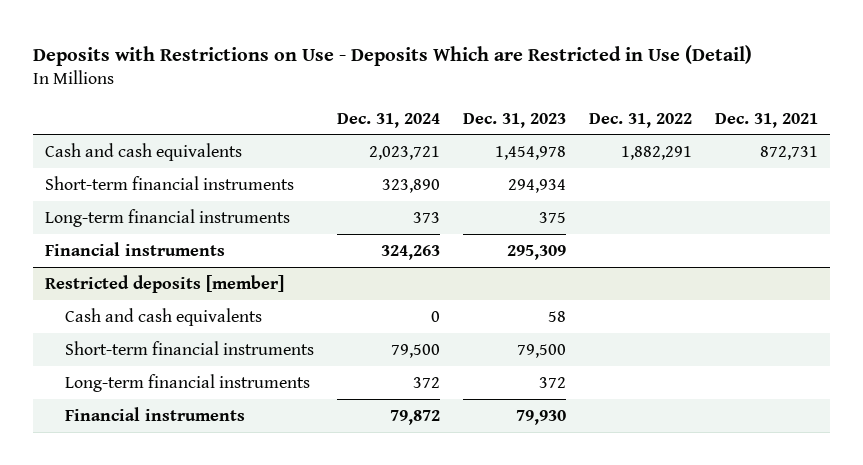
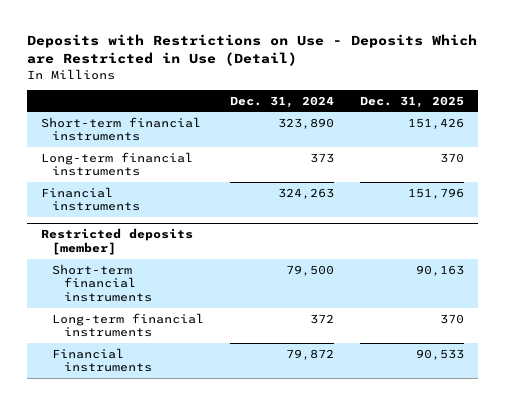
- | Dec. 31, 2024 | Dec. 31, 2023 | Dec. 31, 2022 | Dec. 31, 2021
+ | Dec. 31, 2024 | Dec. 31, 2025
- Cash and cash equivalents | 2,023,721 | 1,454,978 | 1,882,291 | 872,731
@ Restricted deposits [member]
- Cash and cash equivalents | 0 | 58 | |

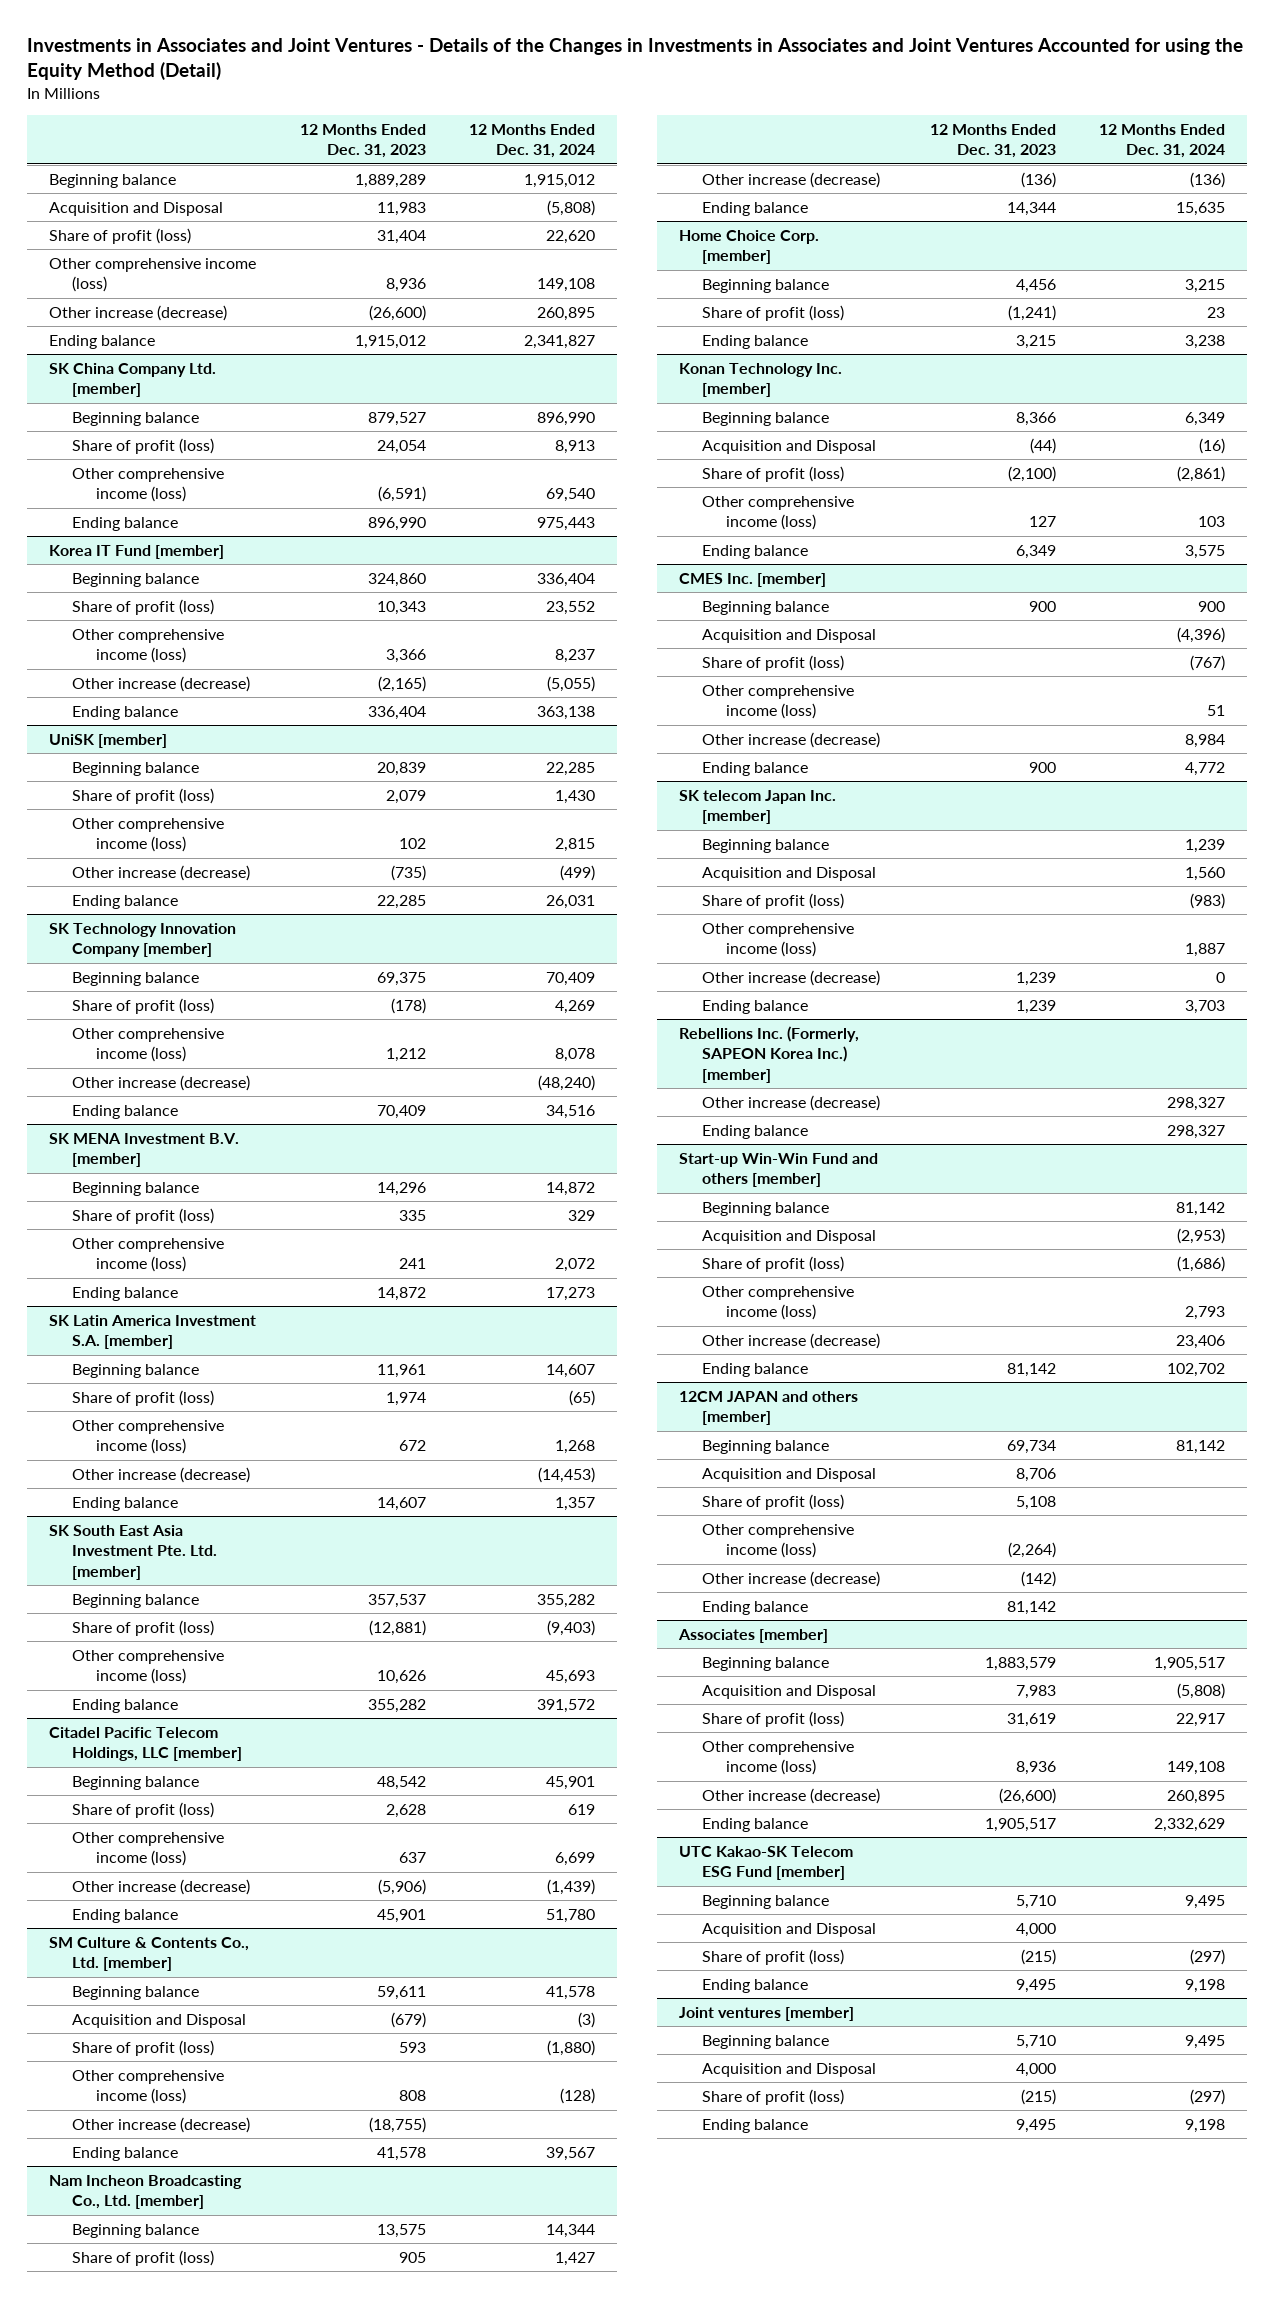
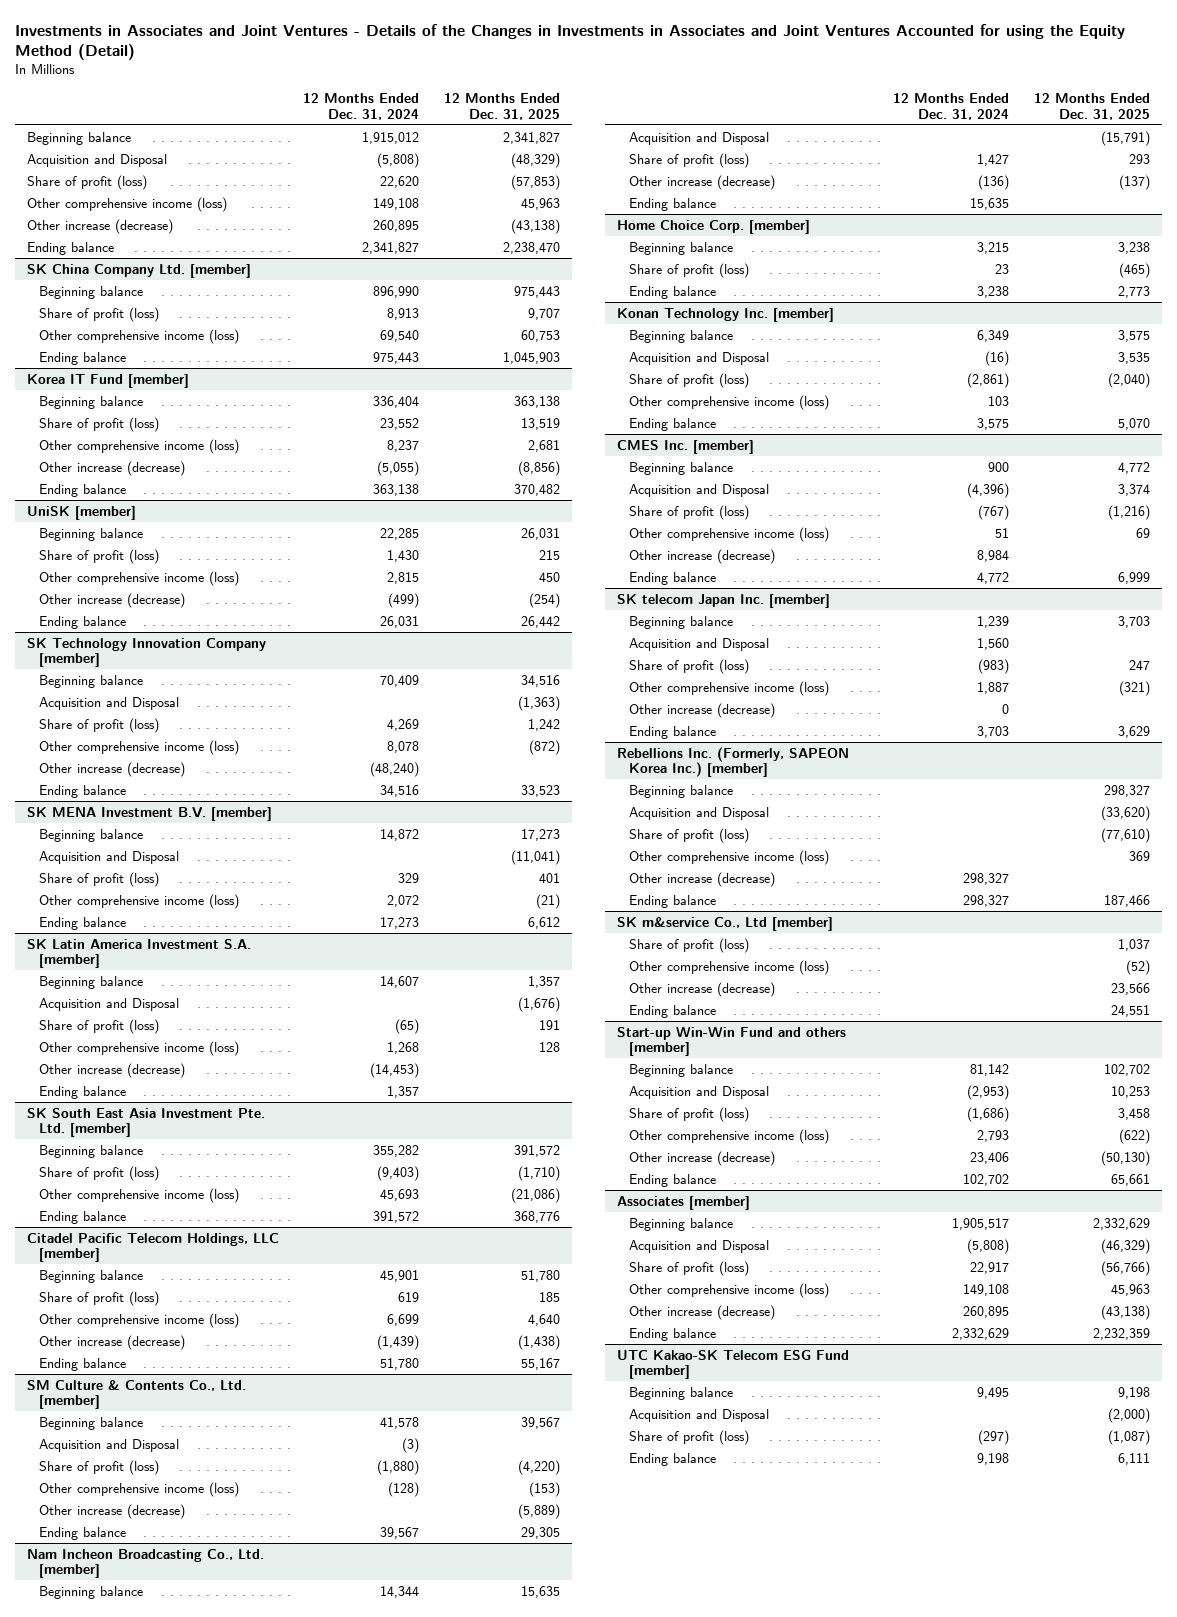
- | 12 Months Ended Dec. 31, 2023 | 12 Months Ended Dec. 31, 2024
+ | 12 Months Ended Dec. 31, 2024 | 12 Months Ended Dec. 31, 2025
@ SK Technology Innovation Company [member]
+ Acquisition and Disposal | | (1,363)
@ SK MENA Investment B.V. [member]
+ Acquisition and Disposal | | (11,041)
@ SK Latin America Investment S.A. [member]
+ Acquisition and Disposal | | (1,676)
@ Nam Incheon Broadcasting Co., Ltd. [member]
+ Acquisition and Disposal | | (15,791)
@ Rebellions Inc. (Formerly, SAPEON Korea Inc.) [member]
+ Beginning balance | | 298,327
+ Acquisition and Disposal | | (33,620)
+ Share of profit (loss) | | (77,610)
+ Other comprehensive income (loss) | | 369
+ SK m&service Co., Ltd [member]
+ Share of profit (loss) | | 1,037
+ Other comprehensive income (loss) | | (52)
+ Other increase (decrease) | | 23,566
+ Ending balance | | 24,551
- 12CM JAPAN and others [member]
- Beginning balance | 69,734 | 81,142
- Acquisition and Disposal | 8,706 |
- Share of profit (loss) | 5,108 |
- Other comprehensive income (loss) | (2,264) |
- Other increase (decrease) | (142) |
- Ending balance | 81,142 |
- Joint ventures [member]
- Beginning balance | 5,710 | 9,495
- Acquisition and Disposal | 4,000 |
- Share of profit (loss) | (215) | (297)
- Ending balance | 9,495 | 9,198

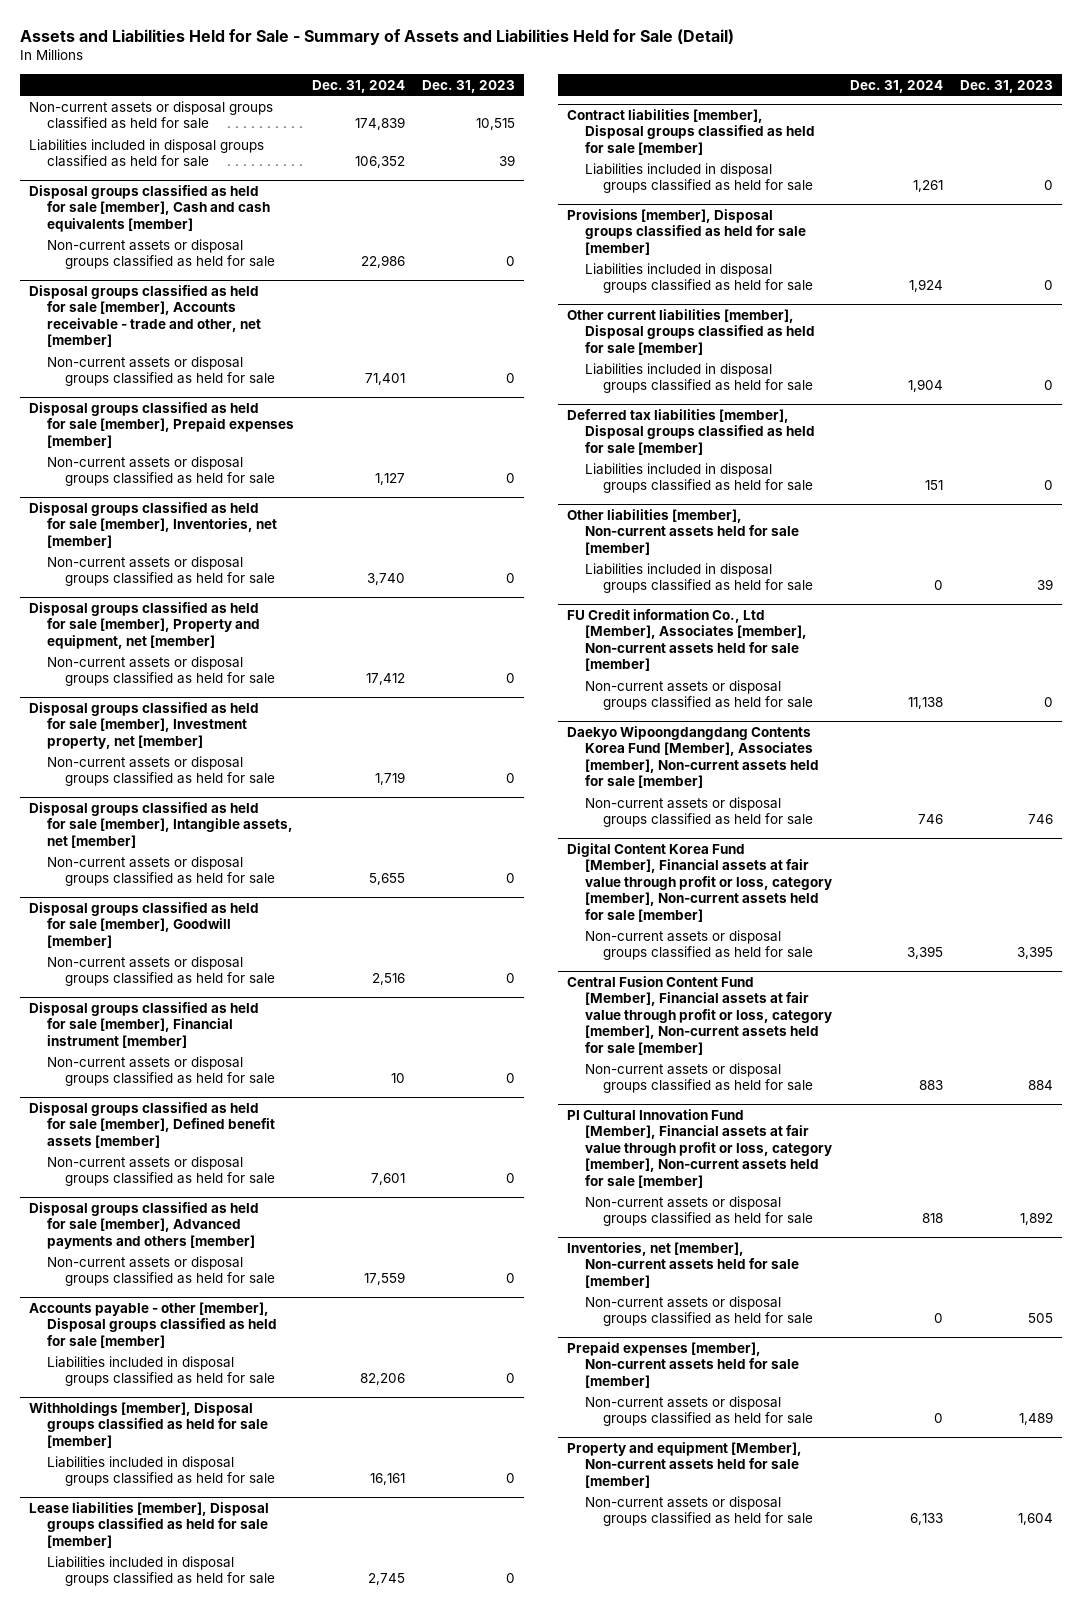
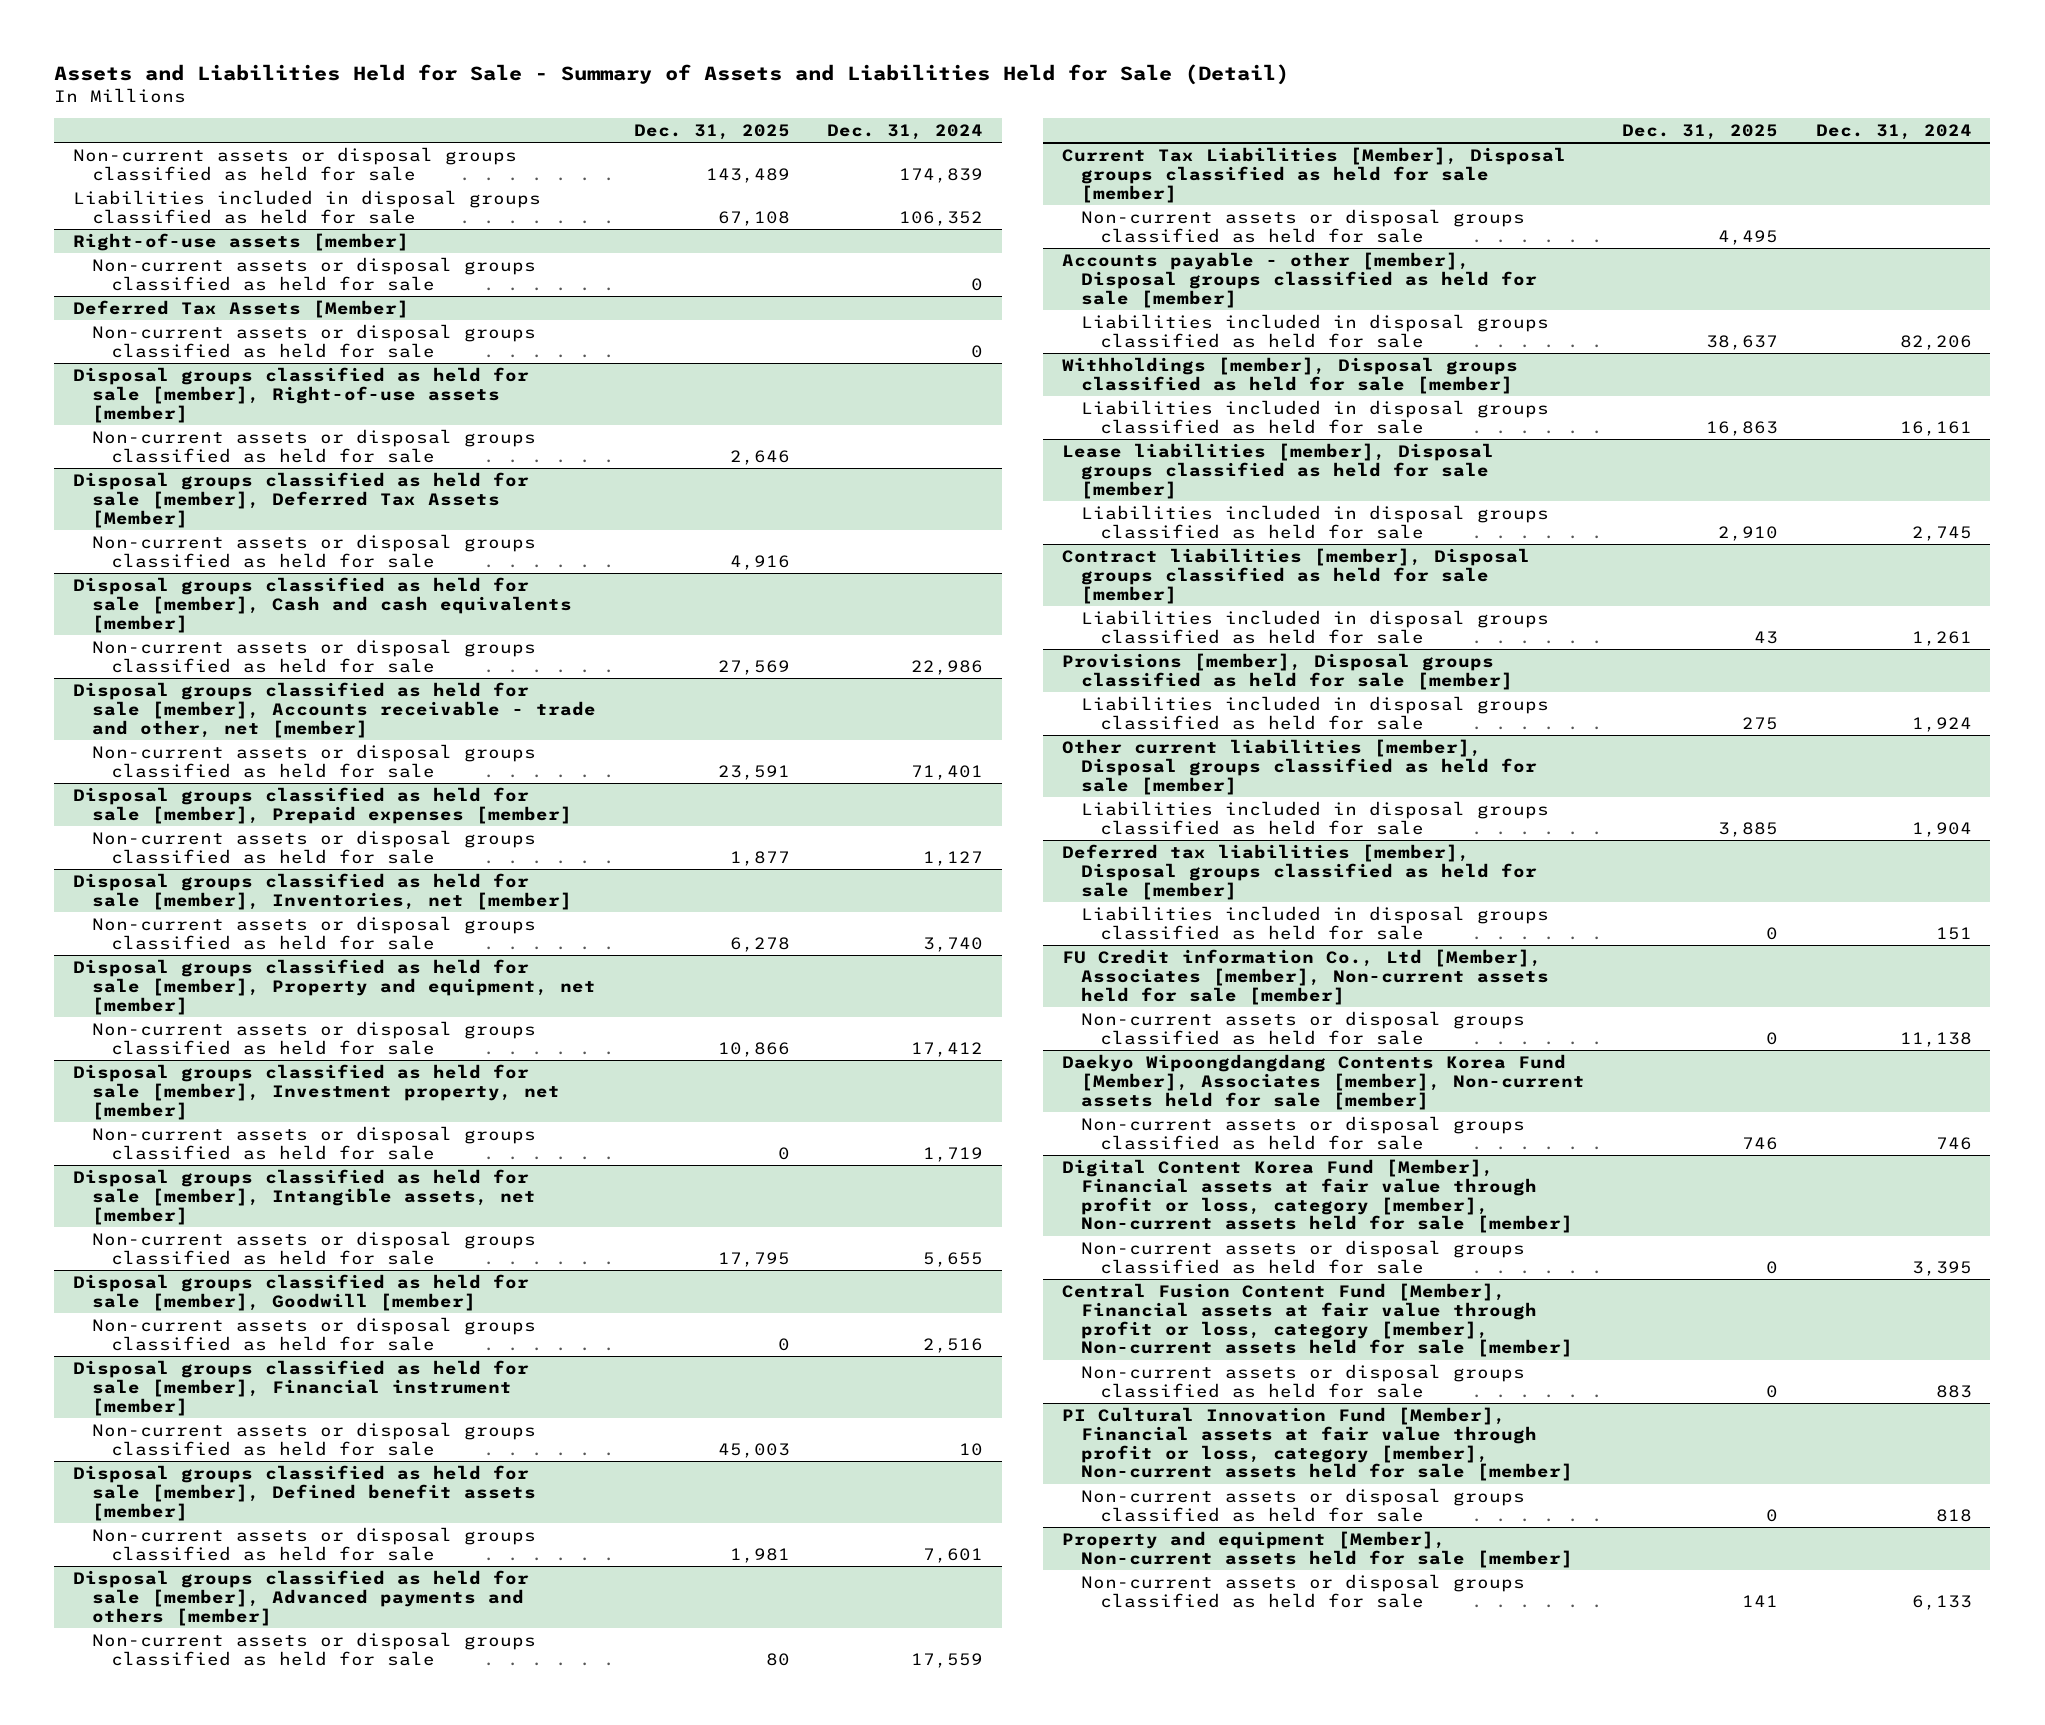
- | Dec. 31, 2024 | Dec. 31, 2023
+ | Dec. 31, 2025 | Dec. 31, 2024
+ Right-of-use assets [member]
+ Non-current assets or disposal groups classified as held for sale | | 0
+ Deferred Tax Assets [Member]
+ Non-current assets or disposal groups classified as held for sale | | 0
+ Disposal groups classified as held for sale [member], Right-of-use assets [member]
+ Non-current assets or disposal groups classified as held for sale | 2,646 |
+ Disposal groups classified as held for sale [member], Deferred Tax Assets [Member]
+ Non-current assets or disposal groups classified as held for sale | 4,916 |
+ Current Tax Liabilities [Member], Disposal groups classified as held for sale [member]
+ Non-current assets or disposal groups classified as held for sale | 4,495 |
- Other liabilities [member], Non-current assets held for sale [member]
- Liabilities included in disposal groups classified as held for sale | 0 | 39
- Inventories, net [member], Non-current assets held for sale [member]
- Non-current assets or disposal groups classified as held for sale | 0 | 505
- Prepaid expenses [member], Non-current assets held for sale [member]
- Non-current assets or disposal groups classified as held for sale | 0 | 1,489

